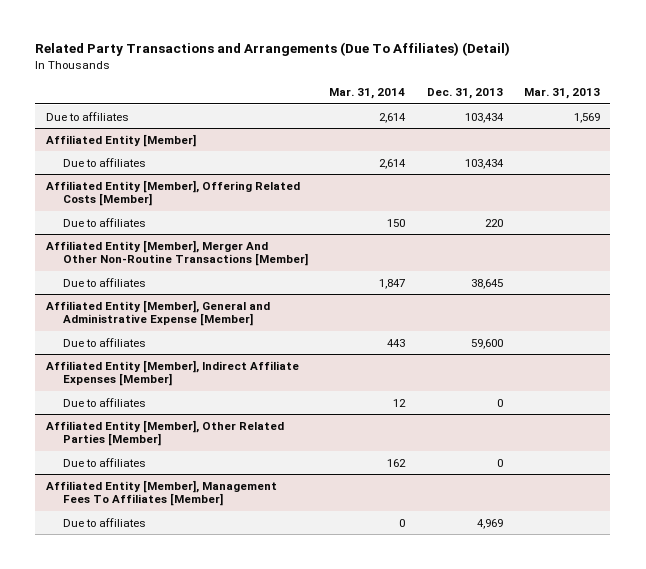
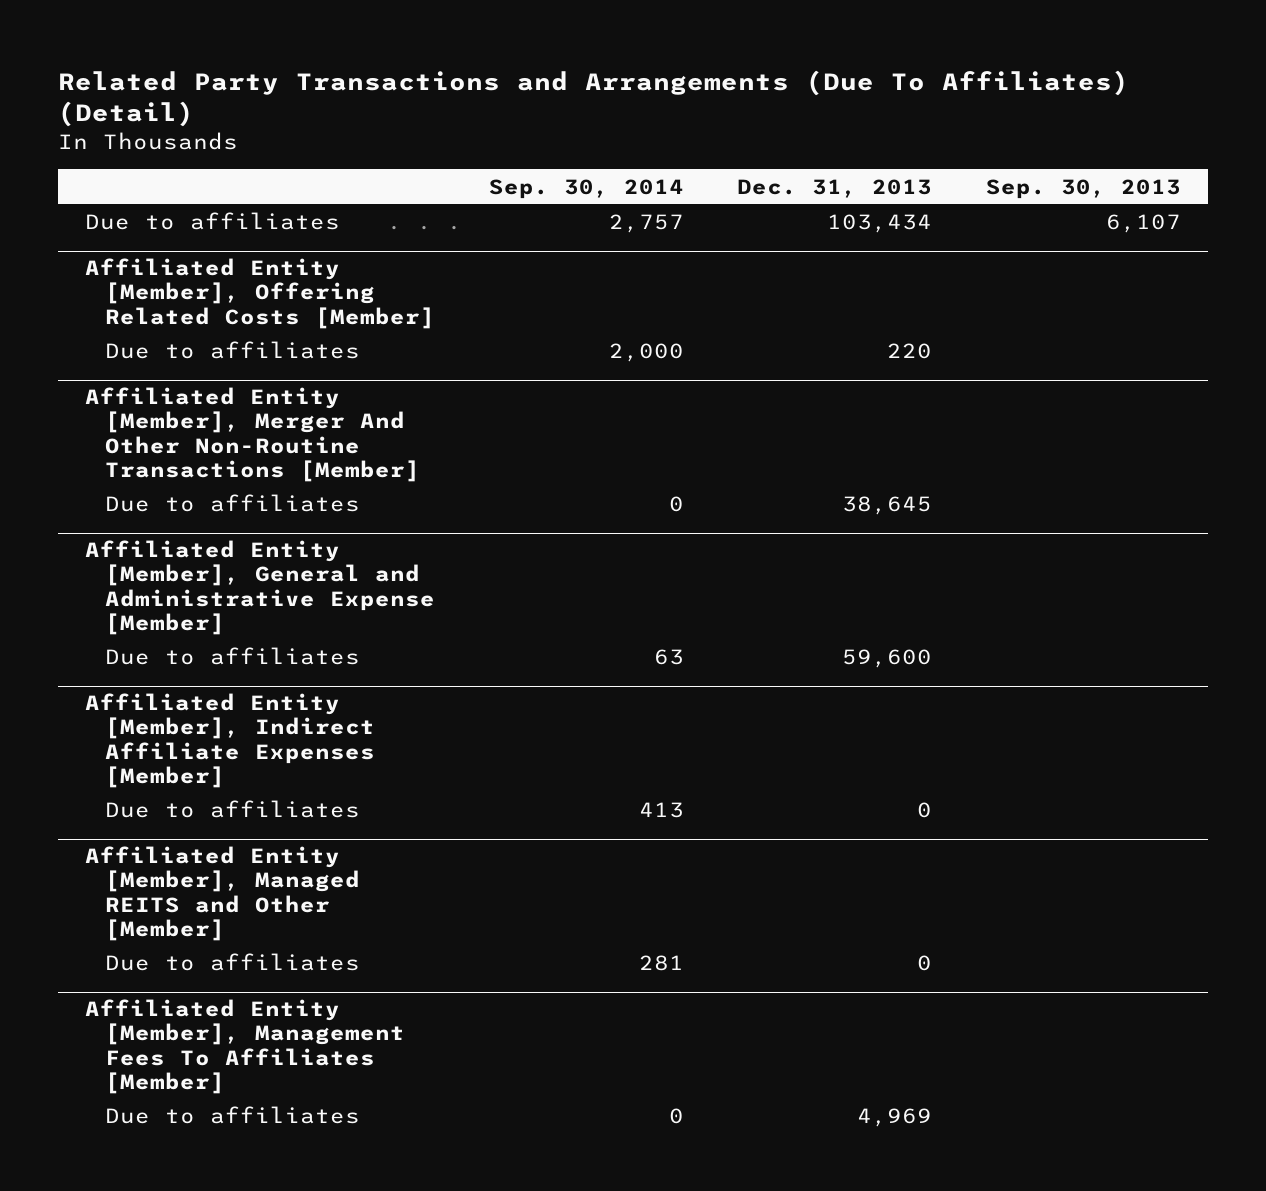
- | Mar. 31, 2014 | Dec. 31, 2013 | Mar. 31, 2013
+ | Sep. 30, 2014 | Dec. 31, 2013 | Sep. 30, 2013
- Affiliated Entity [Member]
- Due to affiliates | 2,614 | 103,434 |
- Affiliated Entity [Member], Other Related Parties [Member]
+ Affiliated Entity [Member], Managed REITS and Other [Member]

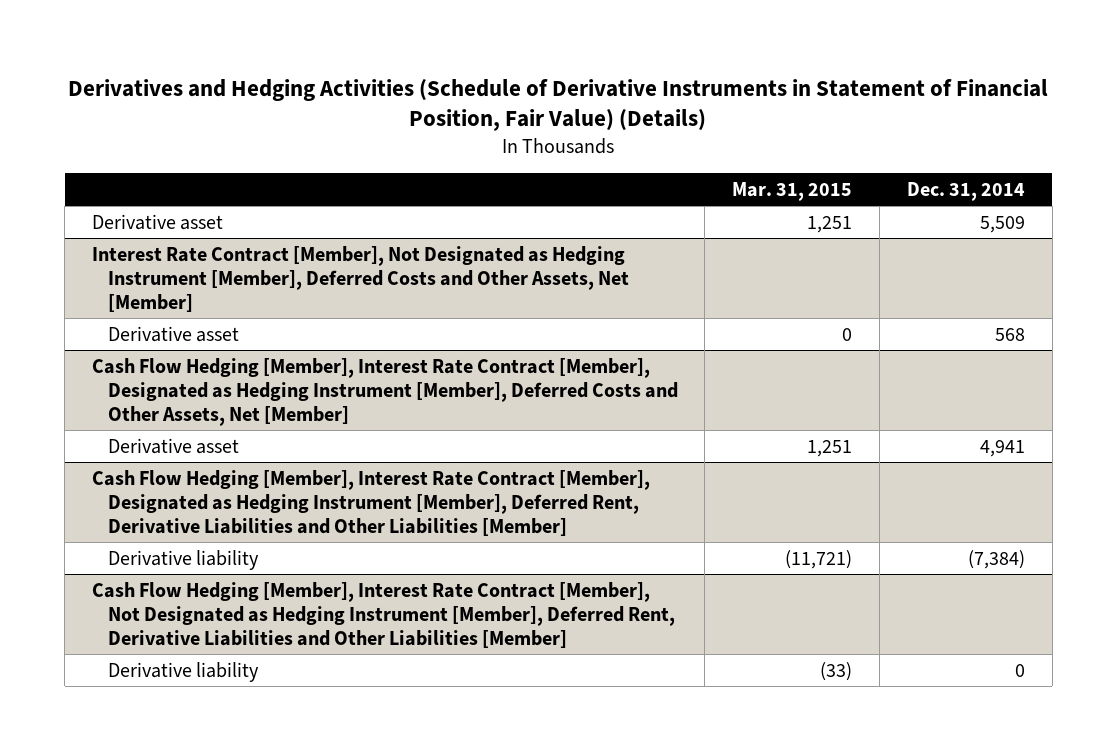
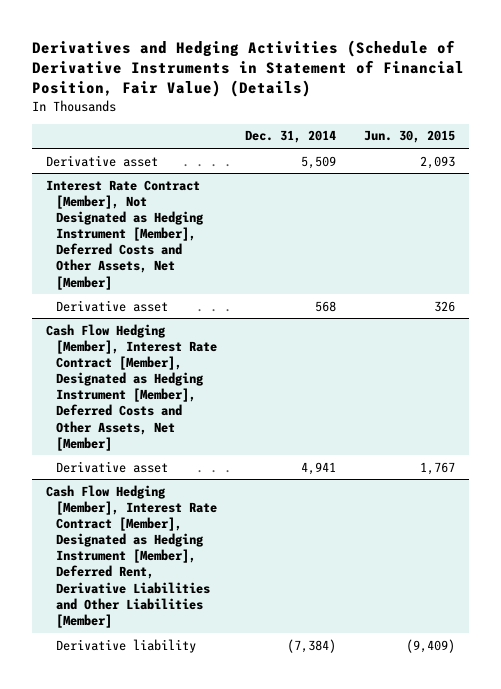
- | Mar. 31, 2015 | Dec. 31, 2014
+ | Dec. 31, 2014 | Jun. 30, 2015
- Cash Flow Hedging [Member], Interest Rate Contract [Member], Not Designated as Hedging Instrument [Member], Deferred Rent, Derivative Liabilities and Other Liabilities [Member]
- Derivative liability | (33) | 0

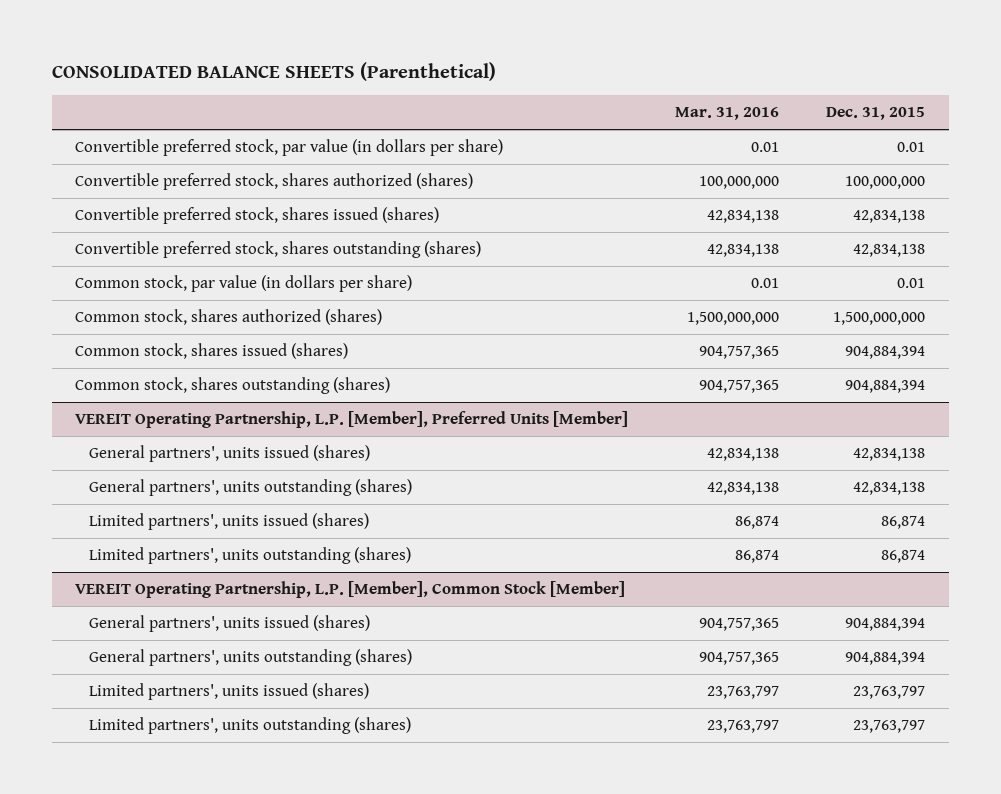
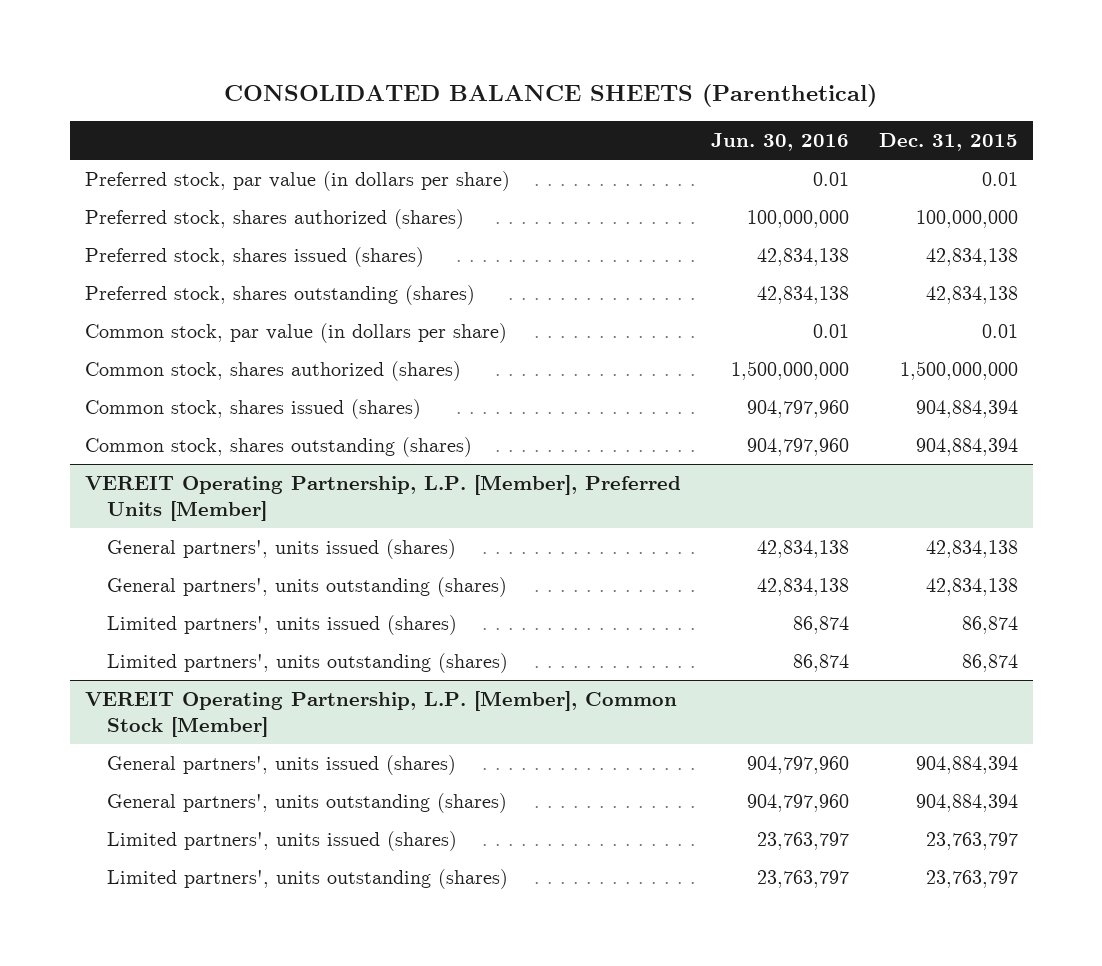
- | Mar. 31, 2016 | Dec. 31, 2015
+ | Jun. 30, 2016 | Dec. 31, 2015
- Convertible preferred stock, par value (in dollars per share) | 0.01 | 0.01
- Convertible preferred stock, shares authorized (shares) | 100,000,000 | 100,000,000
- Convertible preferred stock, shares issued (shares) | 42,834,138 | 42,834,138
- Convertible preferred stock, shares outstanding (shares) | 42,834,138 | 42,834,138
+ Preferred stock, par value (in dollars per share) | 0.01 | 0.01
+ Preferred stock, shares authorized (shares) | 100,000,000 | 100,000,000
+ Preferred stock, shares issued (shares) | 42,834,138 | 42,834,138
+ Preferred stock, shares outstanding (shares) | 42,834,138 | 42,834,138

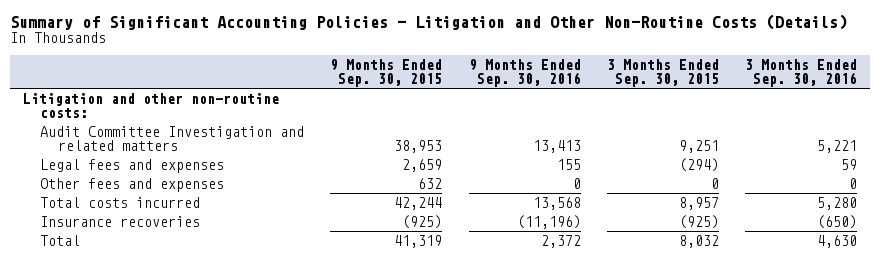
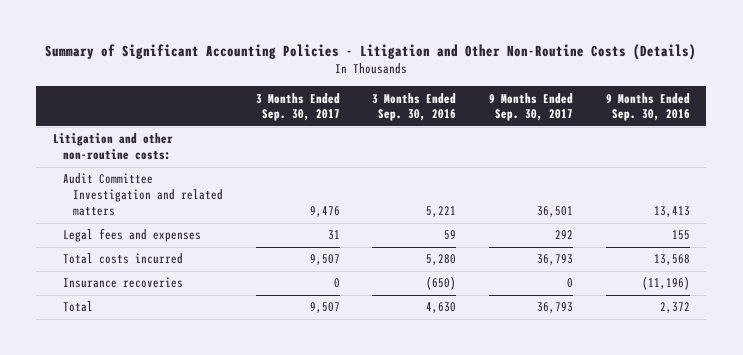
- | 9 Months Ended Sep. 30, 2015 | 9 Months Ended Sep. 30, 2016 | 3 Months Ended Sep. 30, 2015 | 3 Months Ended Sep. 30, 2016
+ | 3 Months Ended Sep. 30, 2017 | 3 Months Ended Sep. 30, 2016 | 9 Months Ended Sep. 30, 2017 | 9 Months Ended Sep. 30, 2016
- Other fees and expenses | 632 | 0 | 0 | 0

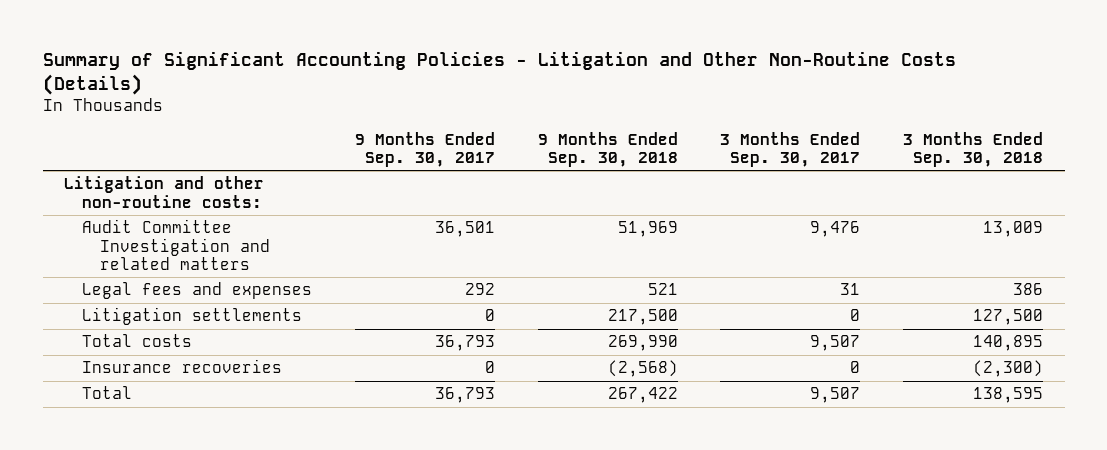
- | 3 Months Ended Sep. 30, 2017 | 3 Months Ended Sep. 30, 2016 | 9 Months Ended Sep. 30, 2017 | 9 Months Ended Sep. 30, 2016
+ | 9 Months Ended Sep. 30, 2017 | 9 Months Ended Sep. 30, 2018 | 3 Months Ended Sep. 30, 2017 | 3 Months Ended Sep. 30, 2018
- Total costs incurred | 9,507 | 5,280 | 36,793 | 13,568
+ Litigation settlements | 0 | 217,500 | 0 | 127,500
+ Total costs | 36,793 | 269,990 | 9,507 | 140,895

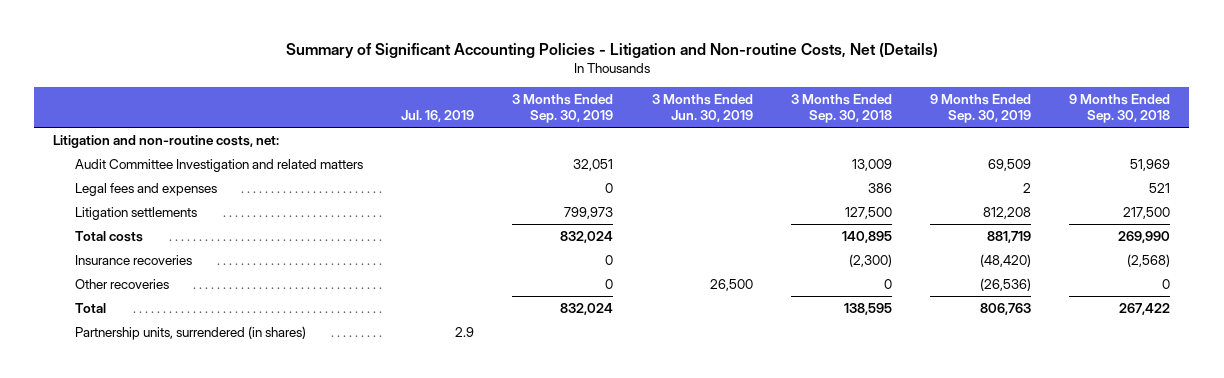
- Summary of Significant Accounting Policies - Litigation and Other Non-Routine Costs (Details)
+ Summary of Significant Accounting Policies - Litigation and Non-routine Costs, Net (Details)
- | 9 Months Ended Sep. 30, 2017 | 9 Months Ended Sep. 30, 2018 | 3 Months Ended Sep. 30, 2017 | 3 Months Ended Sep. 30, 2018
+ | Jul. 16, 2019 | 3 Months Ended Sep. 30, 2019 | 3 Months Ended Jun. 30, 2019 | 3 Months Ended Sep. 30, 2018 | 9 Months Ended Sep. 30, 2019 | 9 Months Ended Sep. 30, 2018
- Litigation and other non-routine costs:
+ Litigation and non-routine costs, net:
+ Other recoveries | | 0 | 26,500 | 0 | (26,536) | 0
+ Partnership units, surrendered (in shares) | 2.9 | | | | |

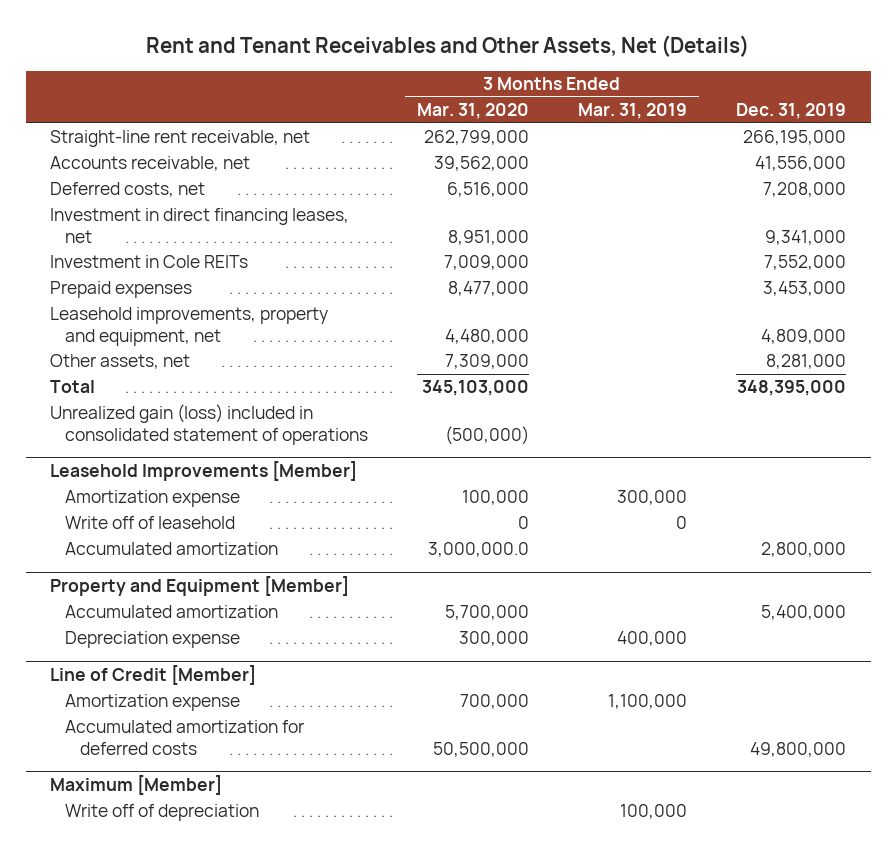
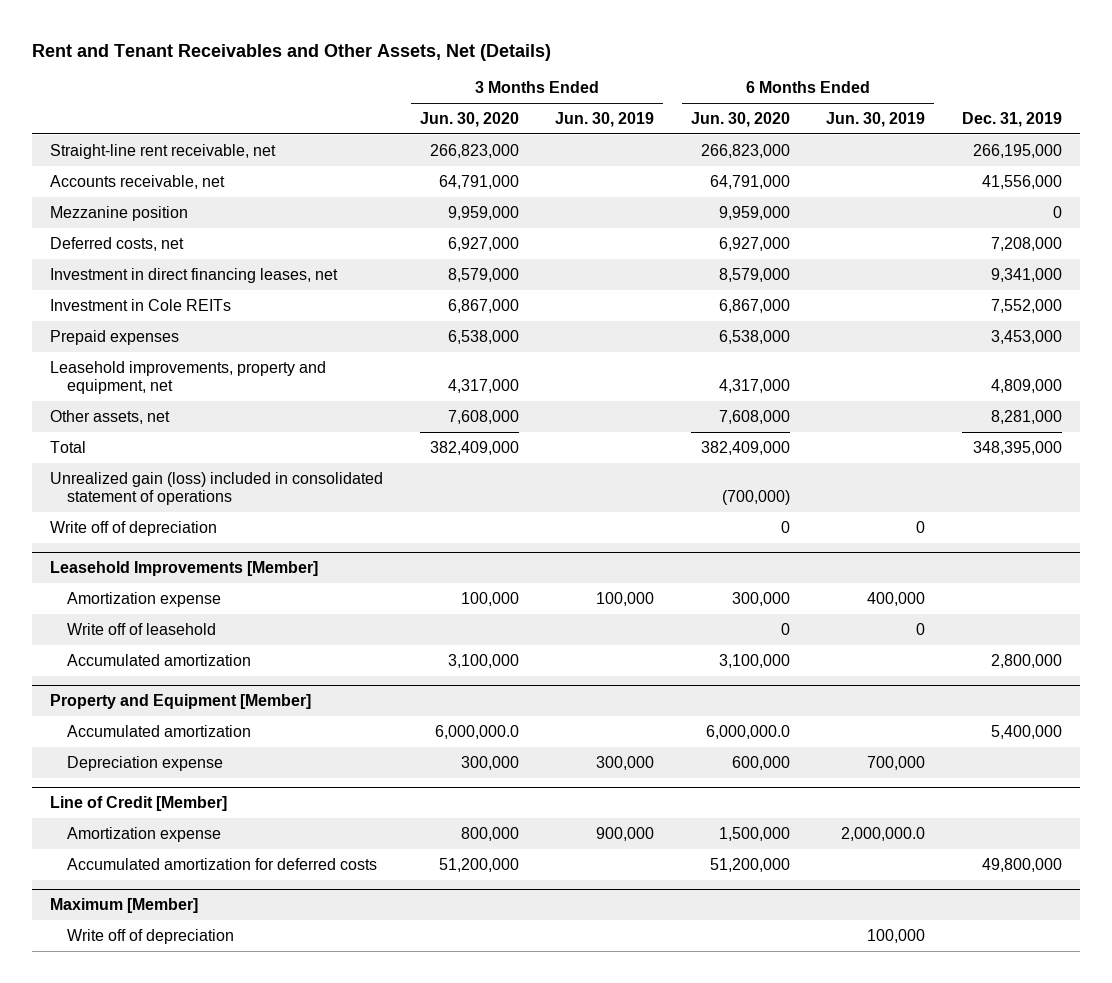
- | 3 Months Ended Mar. 31, 2020 | 3 Months Ended Mar. 31, 2019 | Dec. 31, 2019
+ | 3 Months Ended Jun. 30, 2020 | 3 Months Ended Jun. 30, 2019 | 6 Months Ended Jun. 30, 2020 | 6 Months Ended Jun. 30, 2019 | Dec. 31, 2019
+ Mezzanine position | 9,959,000 | | 9,959,000 | | 0
+ Write off of depreciation | | | 0 | 0 |

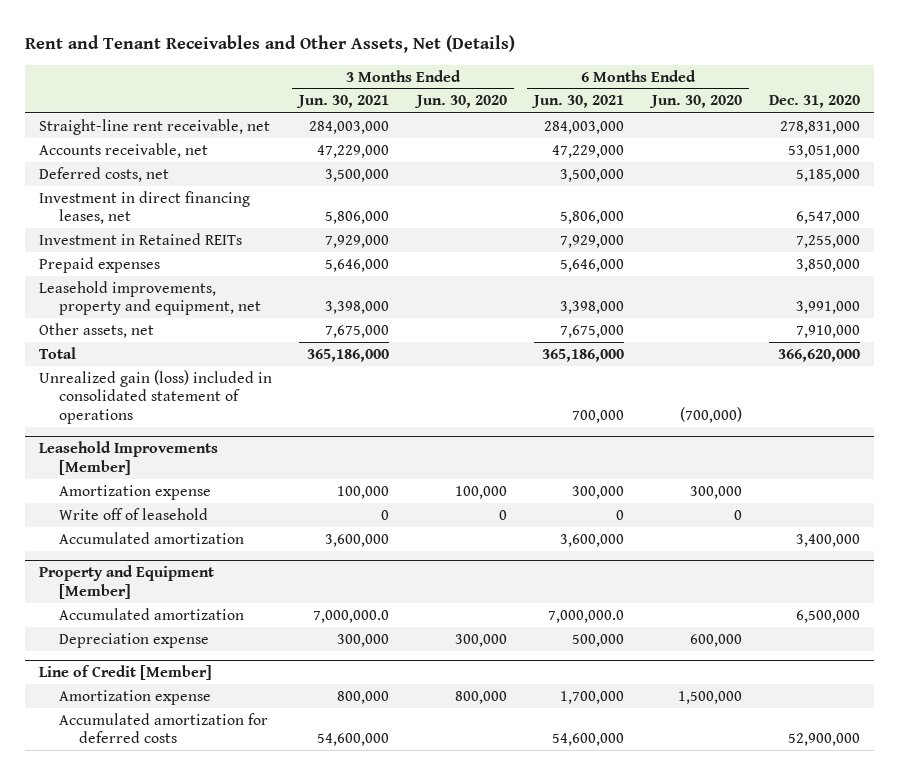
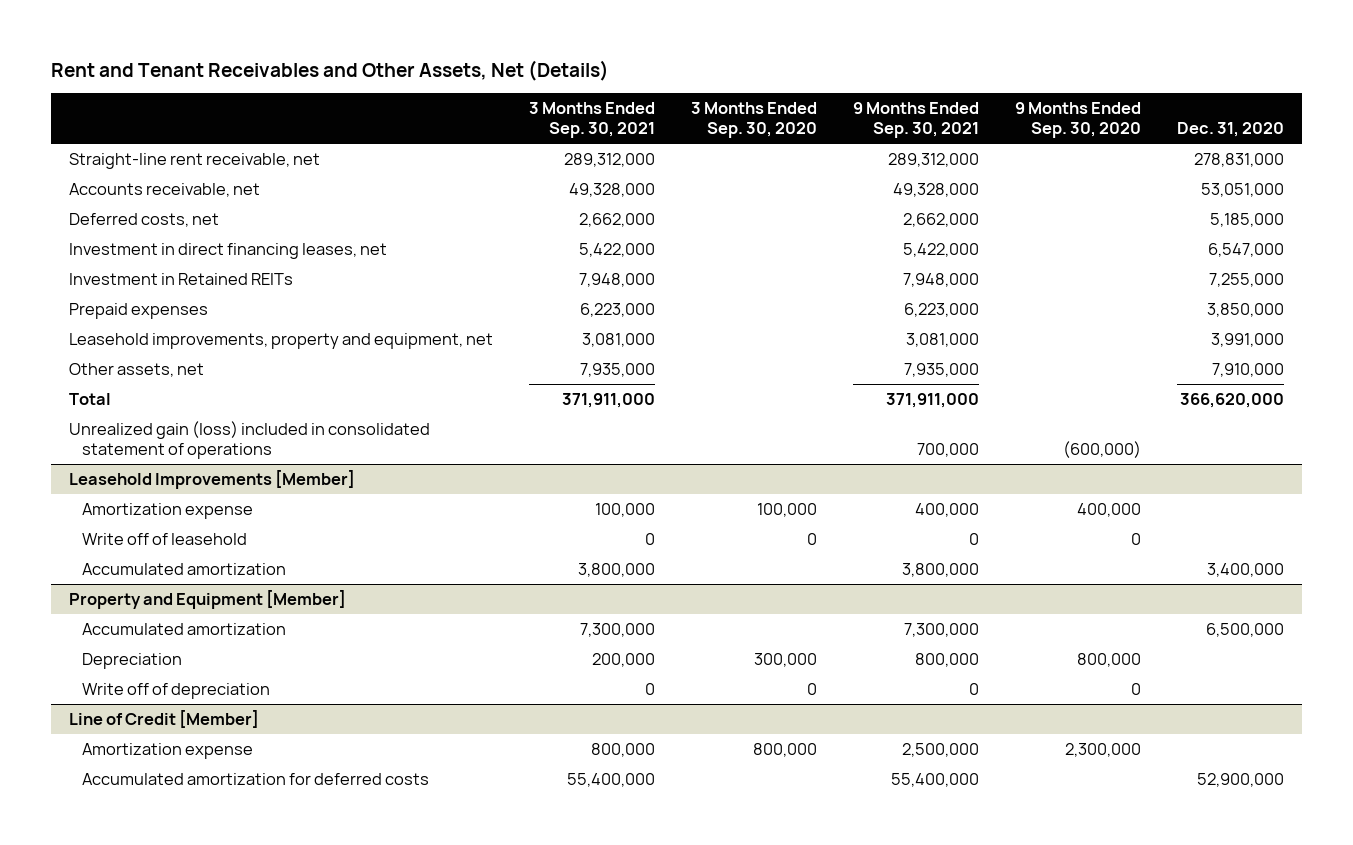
- | 3 Months Ended Jun. 30, 2021 | 3 Months Ended Jun. 30, 2020 | 6 Months Ended Jun. 30, 2021 | 6 Months Ended Jun. 30, 2020 | Dec. 31, 2020
+ | 3 Months Ended Sep. 30, 2021 | 3 Months Ended Sep. 30, 2020 | 9 Months Ended Sep. 30, 2021 | 9 Months Ended Sep. 30, 2020 | Dec. 31, 2020
@ Property and Equipment [Member]
- Depreciation expense | 300,000 | 300,000 | 500,000 | 600,000 |
+ Depreciation | 200,000 | 300,000 | 800,000 | 800,000 |
+ Write off of depreciation | 0 | 0 | 0 | 0 |

